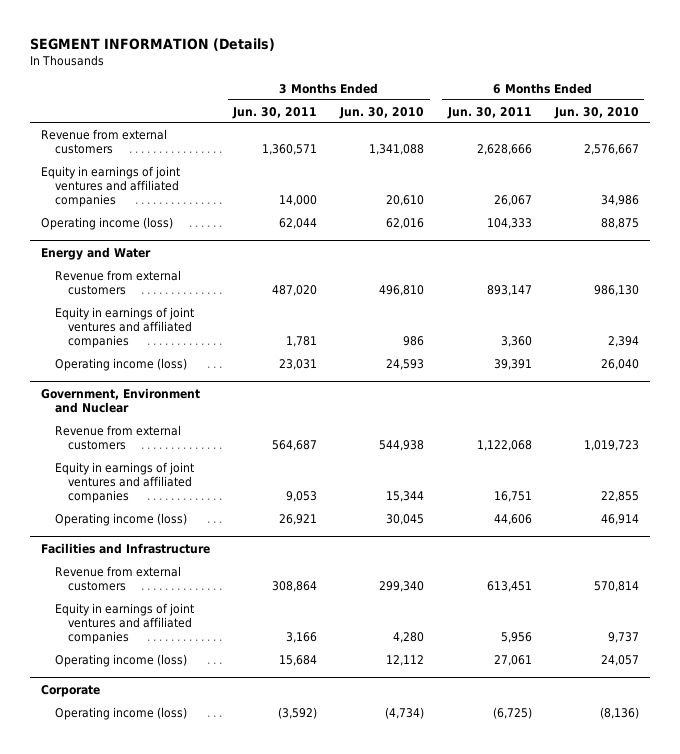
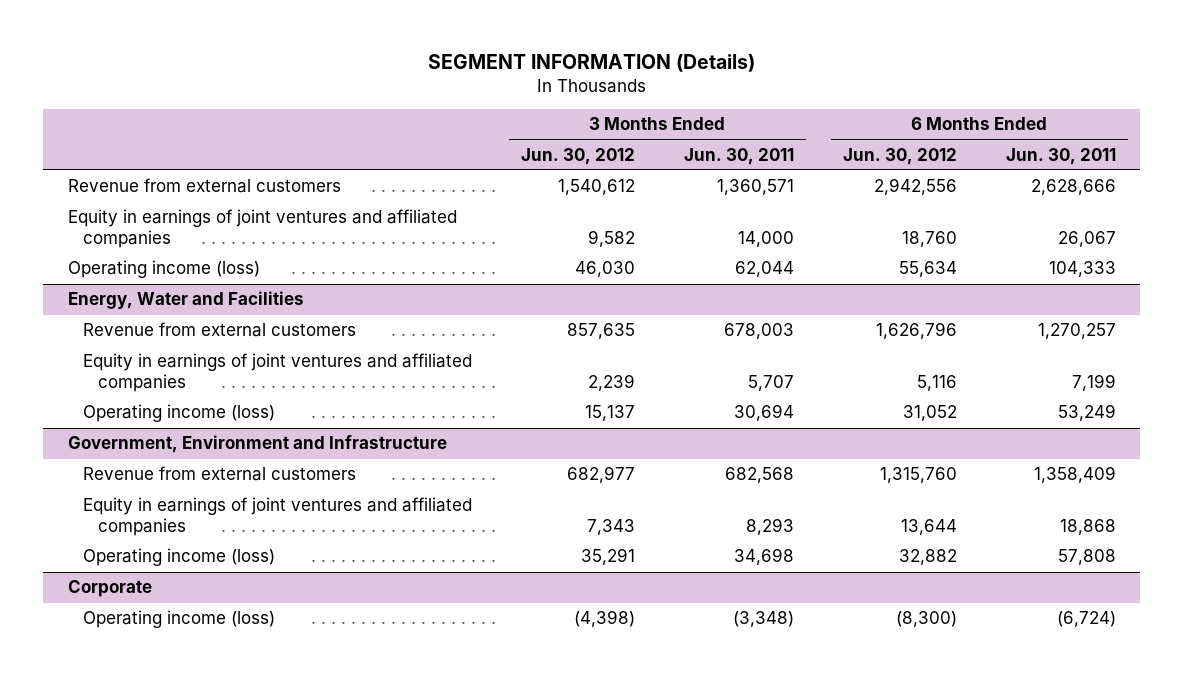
- | 3 Months Ended Jun. 30, 2011 | 3 Months Ended Jun. 30, 2010 | 6 Months Ended Jun. 30, 2011 | 6 Months Ended Jun. 30, 2010
+ | 3 Months Ended Jun. 30, 2012 | 3 Months Ended Jun. 30, 2011 | 6 Months Ended Jun. 30, 2012 | 6 Months Ended Jun. 30, 2011
- Energy and Water
- Revenue from external customers | 487,020 | 496,810 | 893,147 | 986,130
- Equity in earnings of joint ventures and affiliated companies | 1,781 | 986 | 3,360 | 2,394
- Operating income (loss) | 23,031 | 24,593 | 39,391 | 26,040
- Government, Environment and Nuclear
- Revenue from external customers | 564,687 | 544,938 | 1,122,068 | 1,019,723
- Equity in earnings of joint ventures and affiliated companies | 9,053 | 15,344 | 16,751 | 22,855
- Operating income (loss) | 26,921 | 30,045 | 44,606 | 46,914
- Facilities and Infrastructure
- Revenue from external customers | 308,864 | 299,340 | 613,451 | 570,814
- Equity in earnings of joint ventures and affiliated companies | 3,166 | 4,280 | 5,956 | 9,737
- Operating income (loss) | 15,684 | 12,112 | 27,061 | 24,057
+ Energy, Water and Facilities
+ Revenue from external customers | 857,635 | 678,003 | 1,626,796 | 1,270,257
+ Equity in earnings of joint ventures and affiliated companies | 2,239 | 5,707 | 5,116 | 7,199
+ Operating income (loss) | 15,137 | 30,694 | 31,052 | 53,249
+ Government, Environment and Infrastructure
+ Revenue from external customers | 682,977 | 682,568 | 1,315,760 | 1,358,409
+ Equity in earnings of joint ventures and affiliated companies | 7,343 | 8,293 | 13,644 | 18,868
+ Operating income (loss) | 35,291 | 34,698 | 32,882 | 57,808
@ Corporate
- Operating income (loss) | (3,592) | (4,734) | (6,725) | (8,136)
+ Operating income (loss) | (4,398) | (3,348) | (8,300) | (6,724)

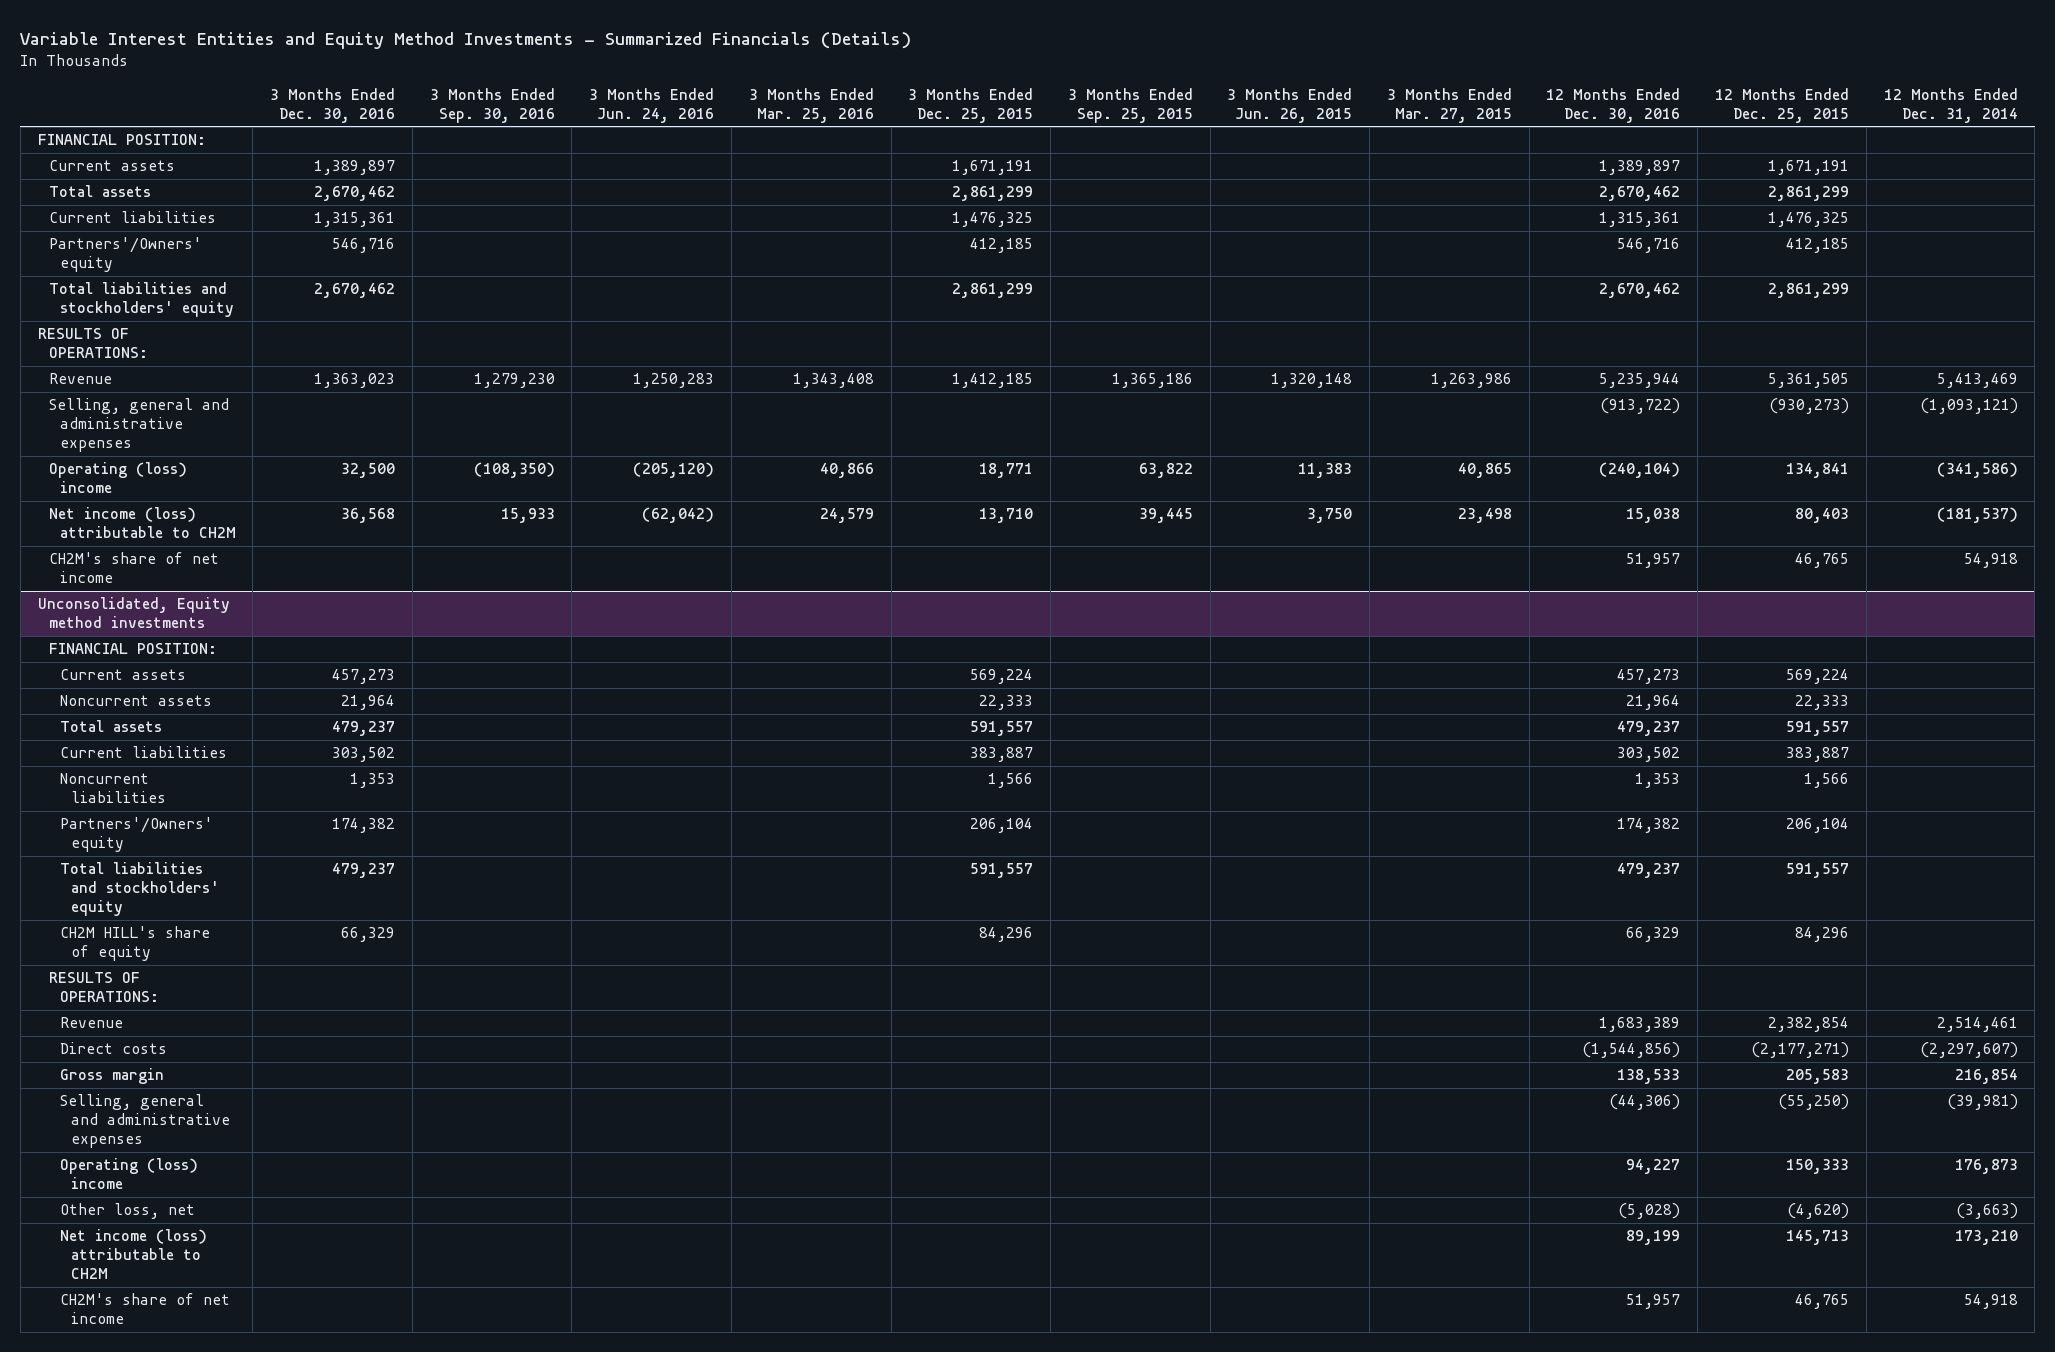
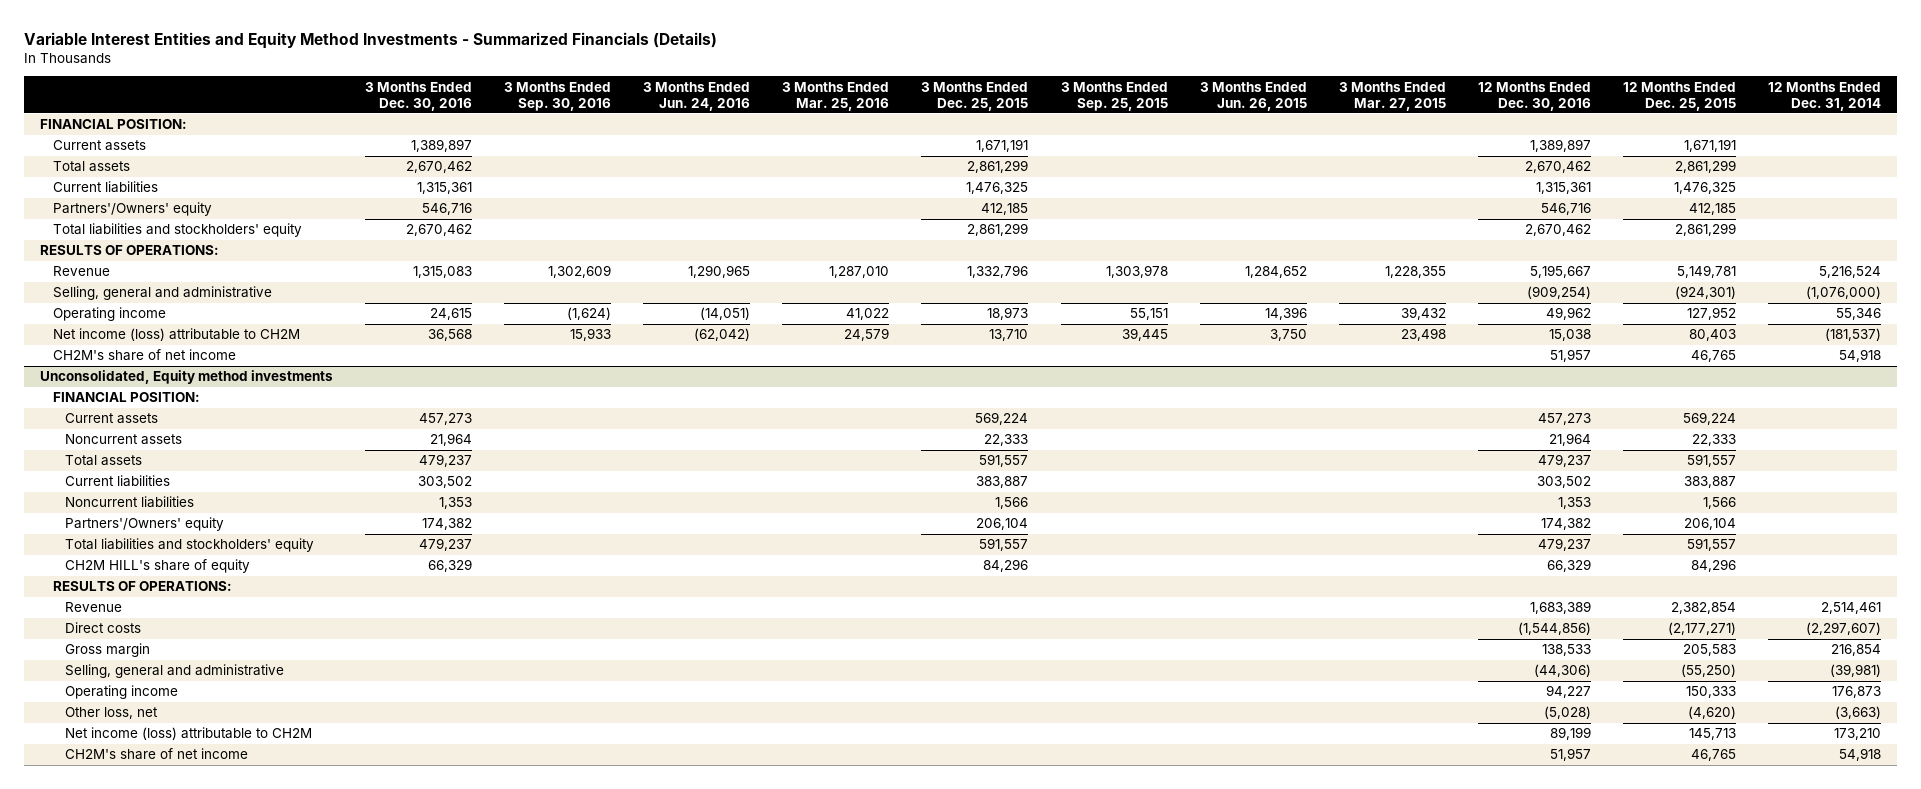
- Revenue | 1,363,023 | 1,279,230 | 1,250,283 | 1,343,408 | 1,412,185 | 1,365,186 | 1,320,148 | 1,263,986 | 5,235,944 | 5,361,505 | 5,413,469
- Selling, general and administrative expenses | | | | | | | | | (913,722) | (930,273) | (1,093,121)
- Operating (loss) income | 32,500 | (108,350) | (205,120) | 40,866 | 18,771 | 63,822 | 11,383 | 40,865 | (240,104) | 134,841 | (341,586)
+ Revenue | 1,315,083 | 1,302,609 | 1,290,965 | 1,287,010 | 1,332,796 | 1,303,978 | 1,284,652 | 1,228,355 | 5,195,667 | 5,149,781 | 5,216,524
+ Selling, general and administrative | | | | | | | | | (909,254) | (924,301) | (1,076,000)
+ Operating income | 24,615 | (1,624) | (14,051) | 41,022 | 18,973 | 55,151 | 14,396 | 39,432 | 49,962 | 127,952 | 55,346
@ Unconsolidated, Equity method investments
- Selling, general and administrative expenses | | | | | | | | | (44,306) | (55,250) | (39,981)
- Operating (loss) income | | | | | | | | | 94,227 | 150,333 | 176,873
+ Selling, general and administrative | | | | | | | | | (44,306) | (55,250) | (39,981)
+ Operating income | | | | | | | | | 94,227 | 150,333 | 176,873

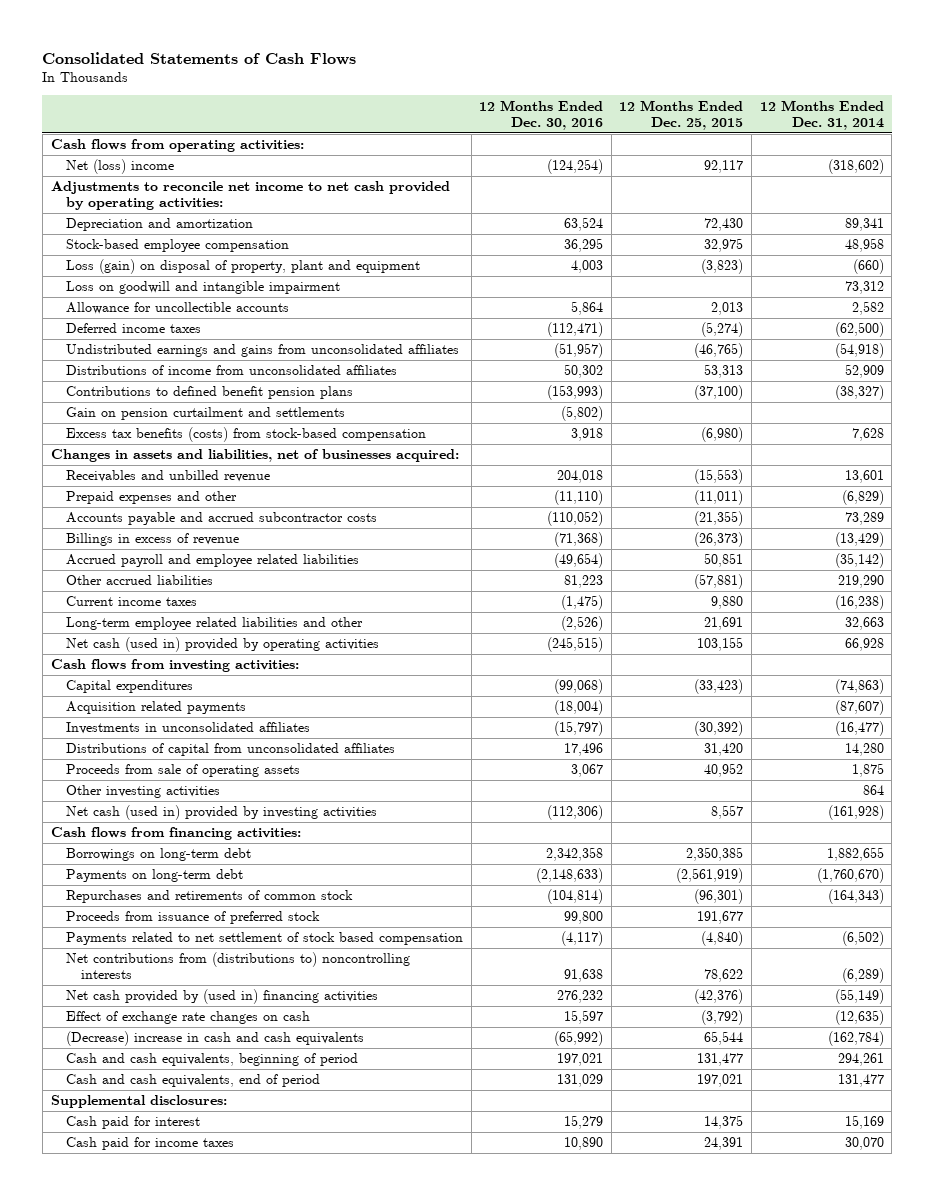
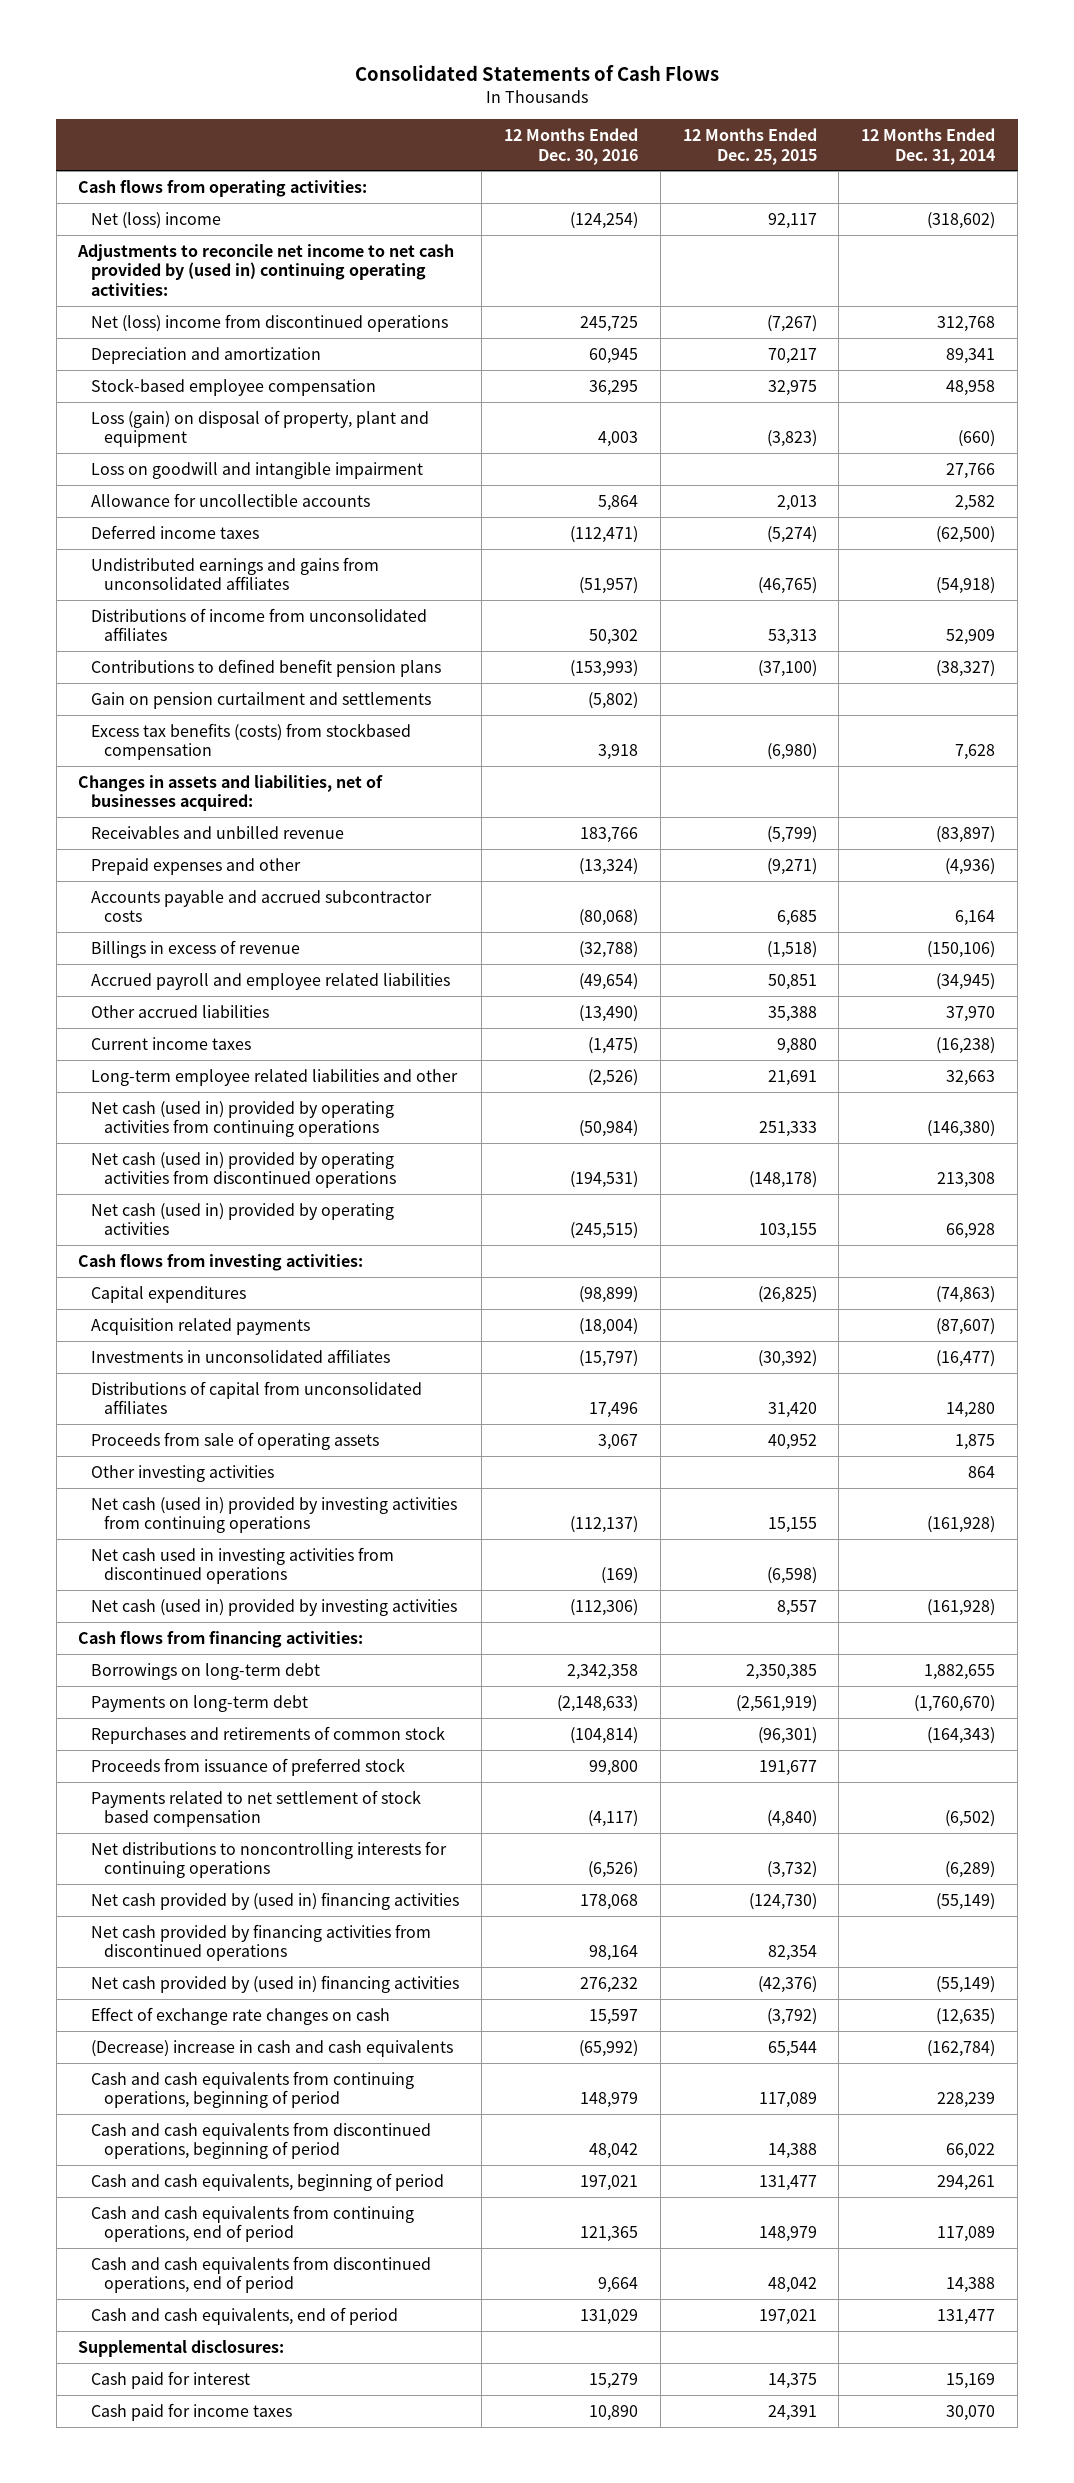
- Adjustments to reconcile net income to net cash provided by operating activities:
- Depreciation and amortization | 63,524 | 72,430 | 89,341
+ Adjustments to reconcile net income to net cash provided by (used in) continuing operating activities:
+ Net (loss) income from discontinued operations | 245,725 | (7,267) | 312,768
+ Depreciation and amortization | 60,945 | 70,217 | 89,341
- Loss on goodwill and intangible impairment | | | 73,312
+ Loss on goodwill and intangible impairment | | | 27,766
- Excess tax benefits (costs) from stock-based compensation | 3,918 | (6,980) | 7,628
+ Excess tax benefits (costs) from stockbased compensation | 3,918 | (6,980) | 7,628
- Receivables and unbilled revenue | 204,018 | (15,553) | 13,601
- Prepaid expenses and other | (11,110) | (11,011) | (6,829)
- Accounts payable and accrued subcontractor costs | (110,052) | (21,355) | 73,289
- Billings in excess of revenue | (71,368) | (26,373) | (13,429)
- Accrued payroll and employee related liabilities | (49,654) | 50,851 | (35,142)
- Other accrued liabilities | 81,223 | (57,881) | 219,290
+ Receivables and unbilled revenue | 183,766 | (5,799) | (83,897)
+ Prepaid expenses and other | (13,324) | (9,271) | (4,936)
+ Accounts payable and accrued subcontractor costs | (80,068) | 6,685 | 6,164
+ Billings in excess of revenue | (32,788) | (1,518) | (150,106)
+ Accrued payroll and employee related liabilities | (49,654) | 50,851 | (34,945)
+ Other accrued liabilities | (13,490) | 35,388 | 37,970
+ Net cash (used in) provided by operating activities from continuing operations | (50,984) | 251,333 | (146,380)
+ Net cash (used in) provided by operating activities from discontinued operations | (194,531) | (148,178) | 213,308
- Capital expenditures | (99,068) | (33,423) | (74,863)
+ Capital expenditures | (98,899) | (26,825) | (74,863)
+ Net cash (used in) provided by investing activities from continuing operations | (112,137) | 15,155 | (161,928)
+ Net cash used in investing activities from discontinued operations | (169) | (6,598) |
- Net contributions from (distributions to) noncontrolling interests | 91,638 | 78,622 | (6,289)
+ Net distributions to noncontrolling interests for continuing operations | (6,526) | (3,732) | (6,289)
+ Net cash provided by (used in) financing activities | 178,068 | (124,730) | (55,149)
+ Net cash provided by financing activities from discontinued operations | 98,164 | 82,354 |
+ Cash and cash equivalents from continuing operations, beginning of period | 148,979 | 117,089 | 228,239
+ Cash and cash equivalents from discontinued operations, beginning of period | 48,042 | 14,388 | 66,022
+ Cash and cash equivalents from continuing operations, end of period | 121,365 | 148,979 | 117,089
+ Cash and cash equivalents from discontinued operations, end of period | 9,664 | 48,042 | 14,388

